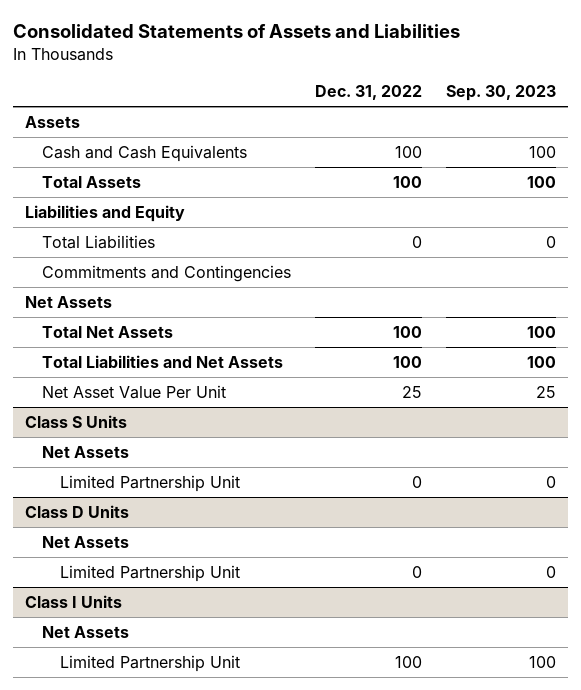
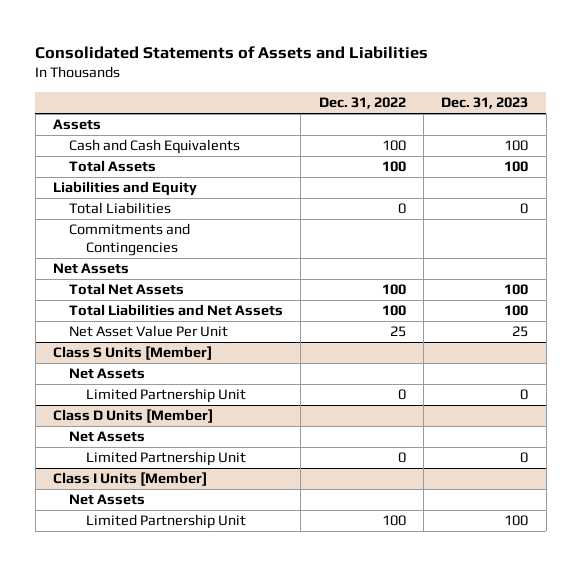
- | Dec. 31, 2022 | Sep. 30, 2023
+ | Dec. 31, 2022 | Dec. 31, 2023
- Class S Units
+ Class S Units [Member]
- Class D Units
+ Class D Units [Member]
- Class I Units
+ Class I Units [Member]

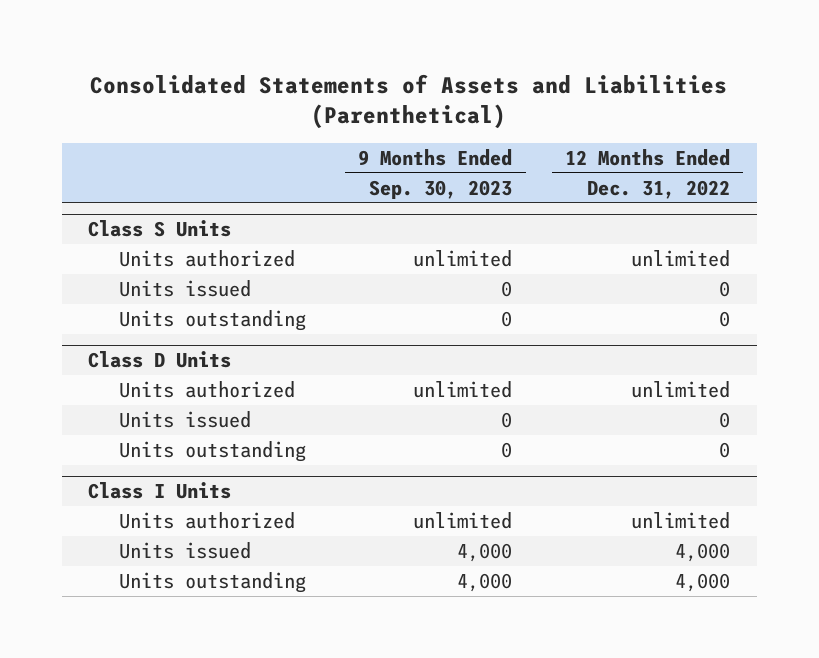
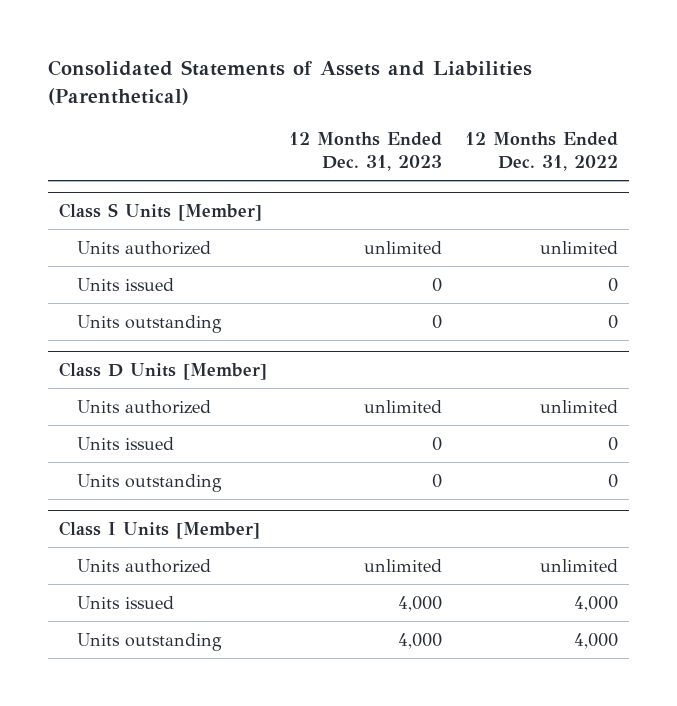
- | 9 Months Ended Sep. 30, 2023 | 12 Months Ended Dec. 31, 2022
+ | 12 Months Ended Dec. 31, 2023 | 12 Months Ended Dec. 31, 2022
- Class S Units
+ Class S Units [Member]
- Class D Units
+ Class D Units [Member]
- Class I Units
+ Class I Units [Member]

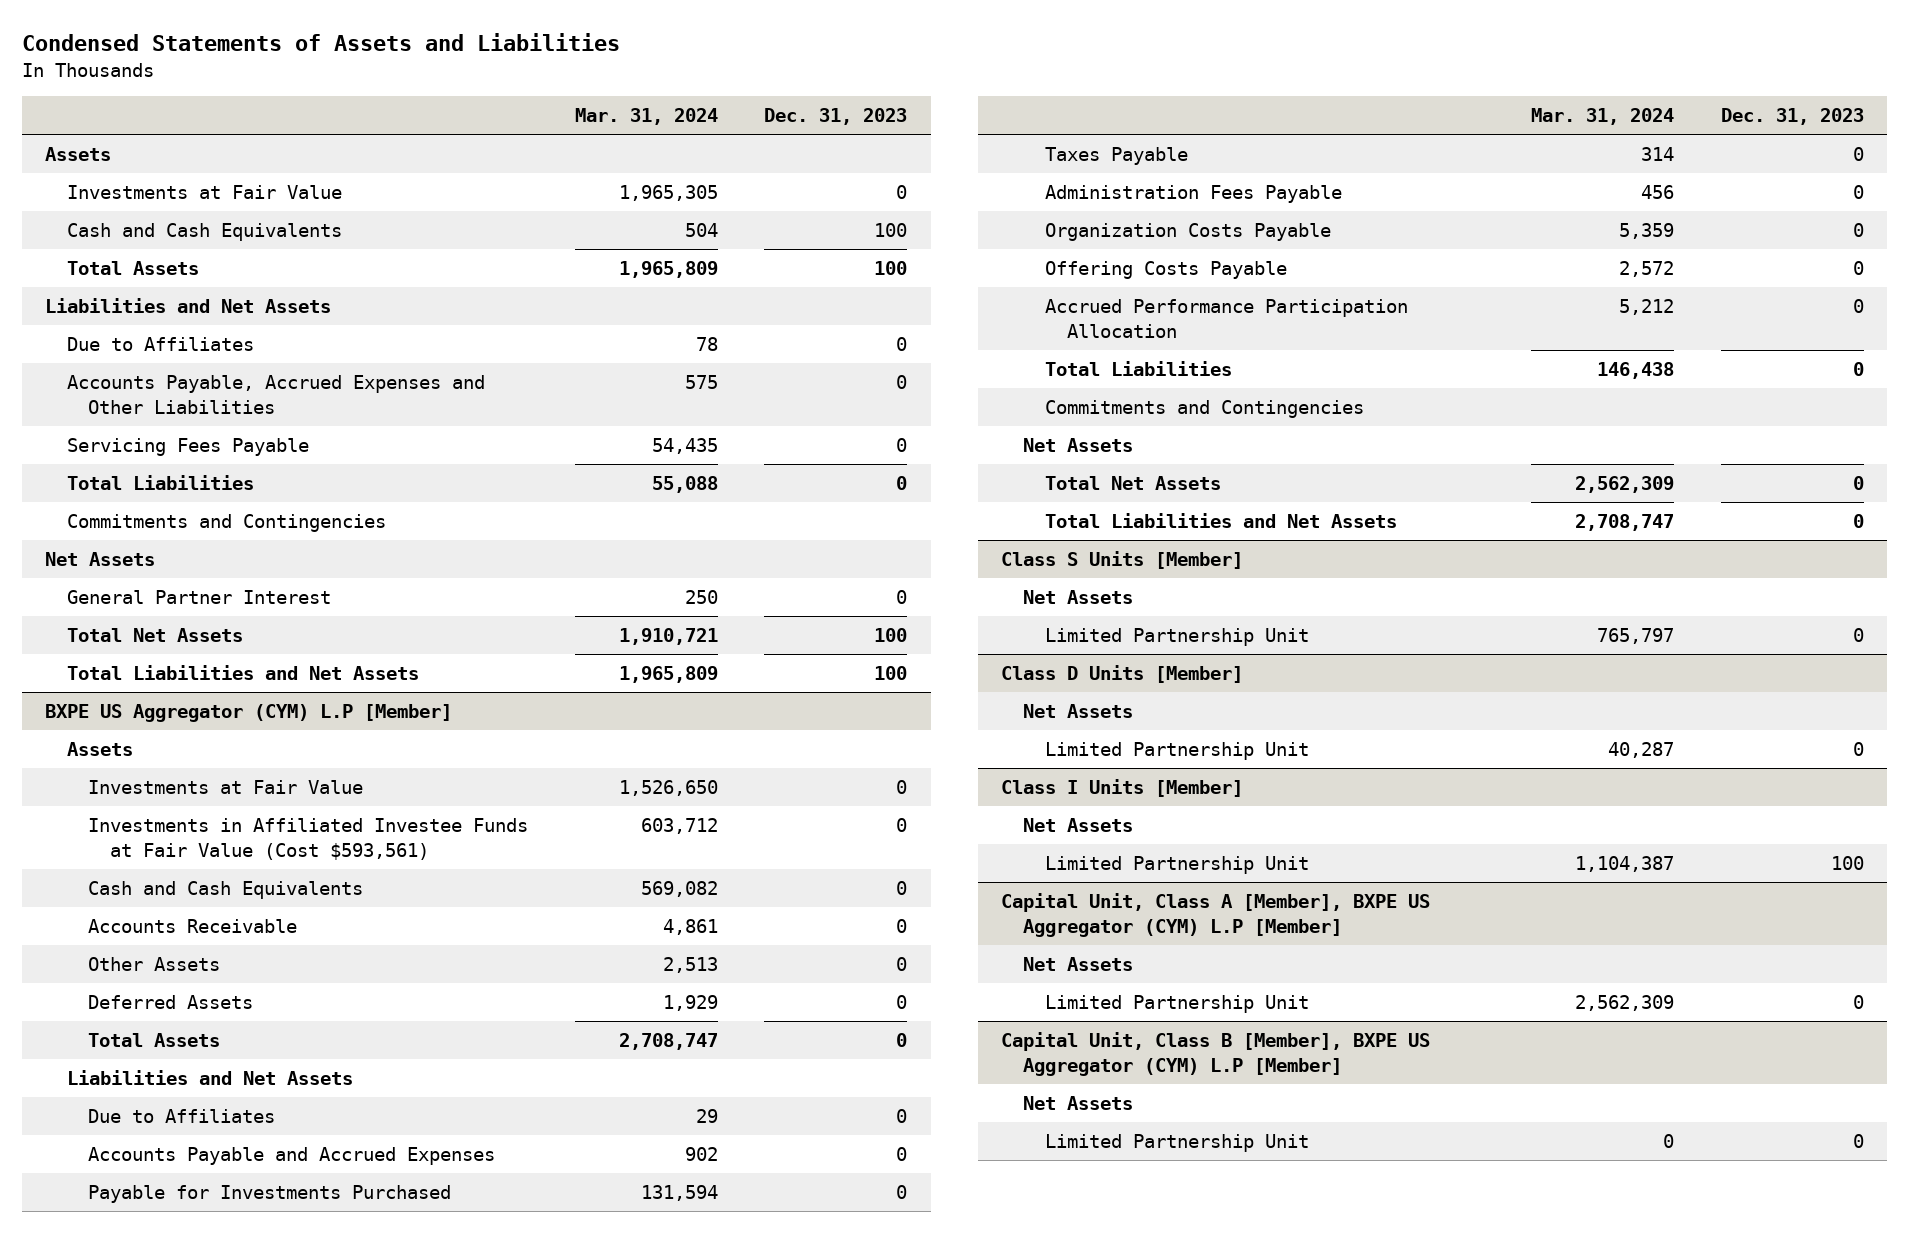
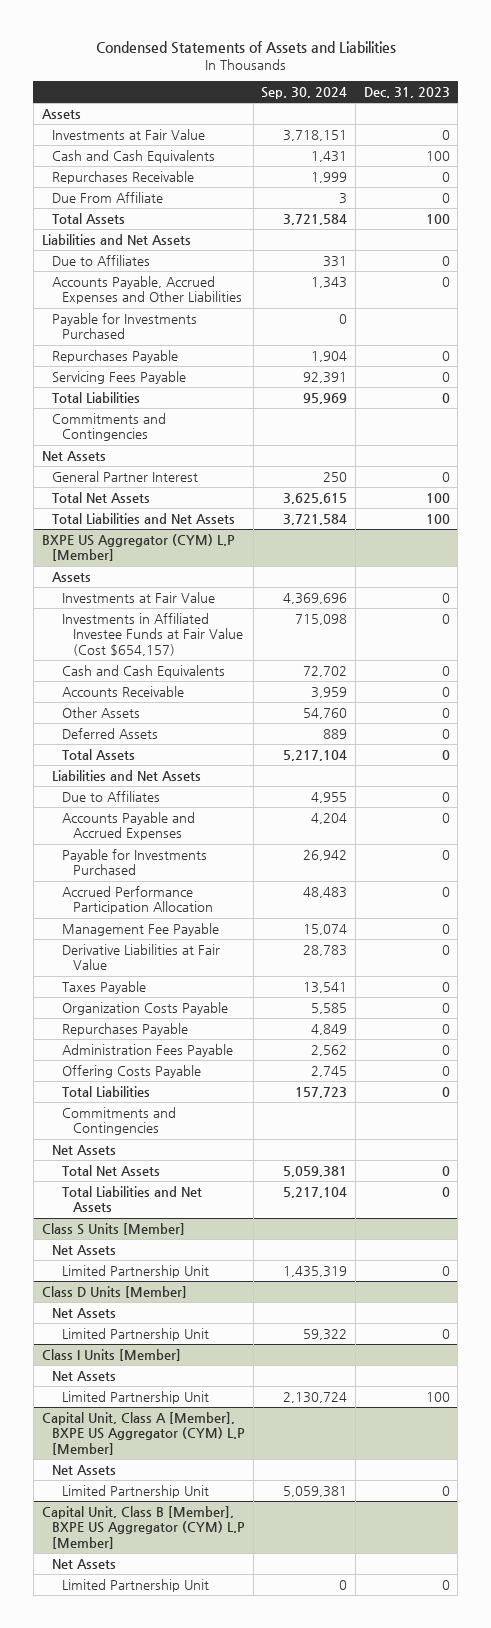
- | Mar. 31, 2024 | Dec. 31, 2023
+ | Sep. 30, 2024 | Dec. 31, 2023
+ Repurchases Receivable | 1,999 | 0
+ Due From Affiliate | 3 | 0
+ Payable for Investments Purchased | 0 |
+ Repurchases Payable | 1,904 | 0
@ BXPE US Aggregator (CYM) L.P [Member]
- Investments in Affiliated Investee Funds at Fair Value (Cost $593,561) | 603,712 | 0
+ Investments in Affiliated Investee Funds at Fair Value (Cost $654,157) | 715,098 | 0
moved up: Accrued Performance Participation Allocation | 48,483 | 0
+ Management Fee Payable | 15,074 | 0
+ Derivative Liabilities at Fair Value | 28,783 | 0
+ Repurchases Payable | 4,849 | 0
moved down: Administration Fees Payable | 2,562 | 0

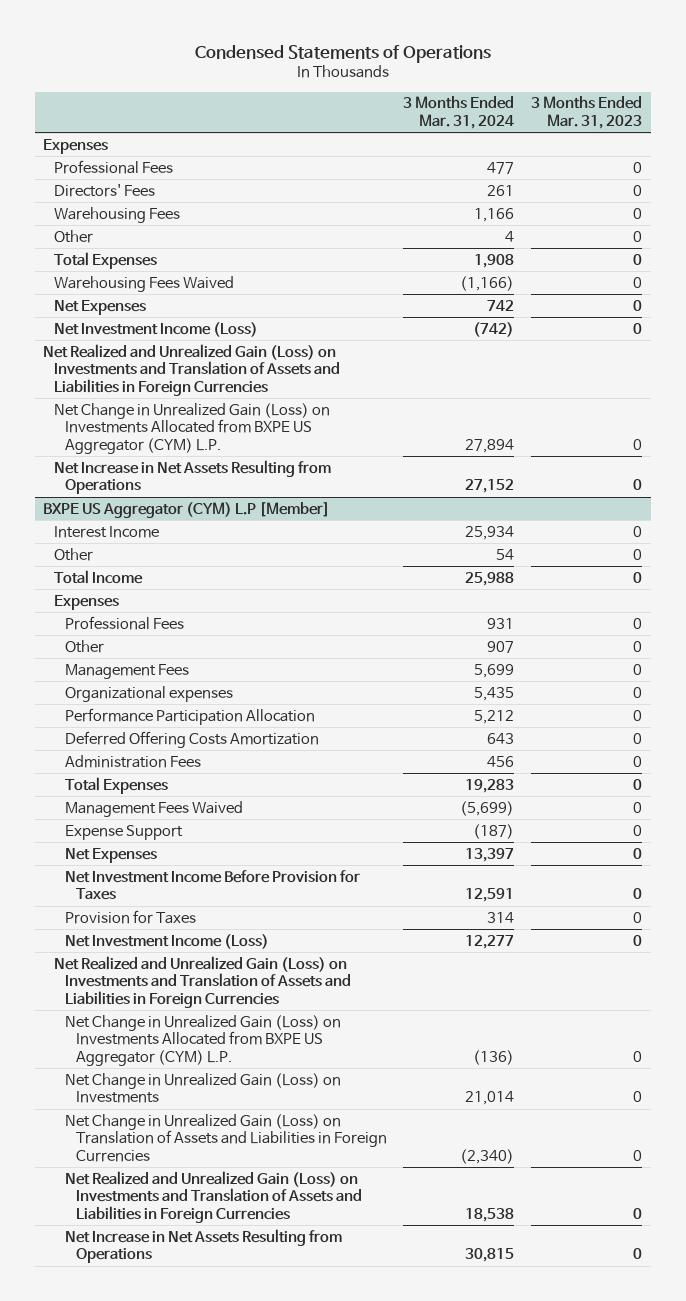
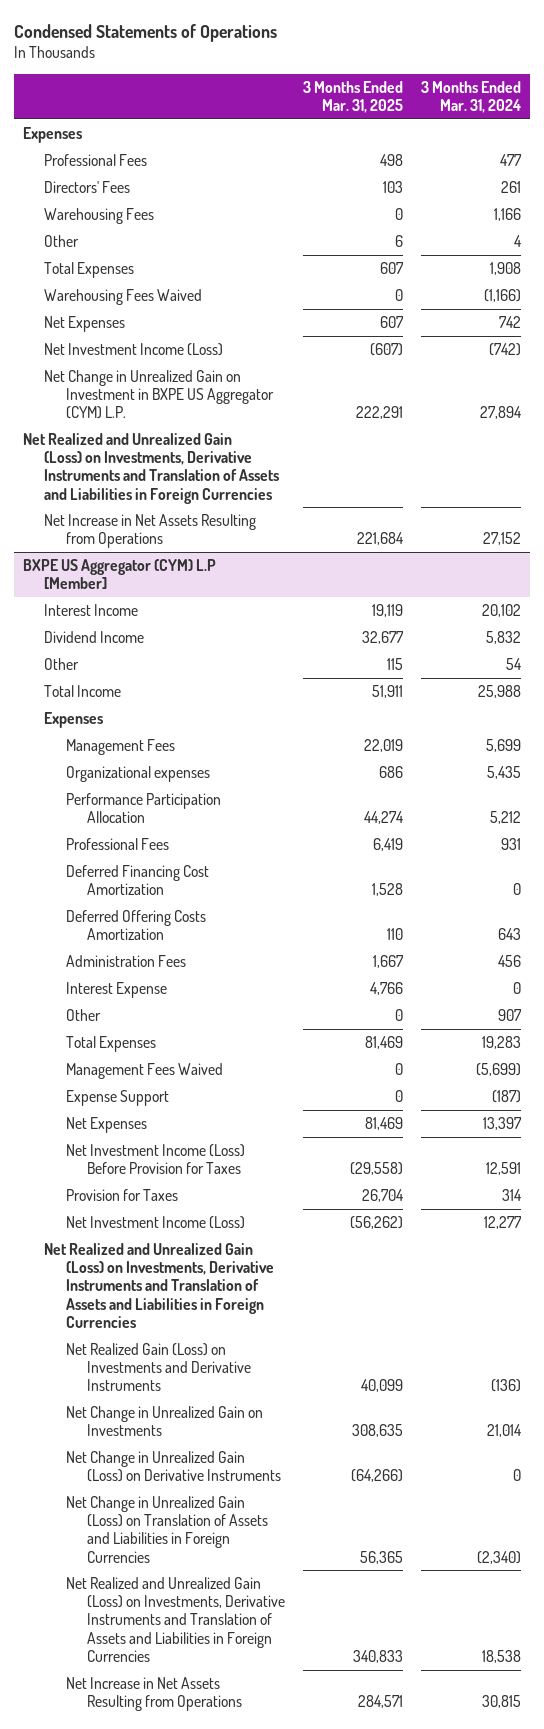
- | 3 Months Ended Mar. 31, 2024 | 3 Months Ended Mar. 31, 2023
+ | 3 Months Ended Mar. 31, 2025 | 3 Months Ended Mar. 31, 2024
- Net Realized and Unrealized Gain (Loss) on Investments and Translation of Assets and Liabilities in Foreign Currencies
- Net Change in Unrealized Gain (Loss) on Investments Allocated from BXPE US Aggregator (CYM) L.P. | 27,894 | 0
+ Net Change in Unrealized Gain on Investment in BXPE US Aggregator (CYM) L.P. | 222,291 | 27,894
+ Net Realized and Unrealized Gain (Loss) on Investments, Derivative Instruments and Translation of Assets and Liabilities in Foreign Currencies
@ BXPE US Aggregator (CYM) L.P [Member]
- Interest Income | 25,934 | 0
+ Interest Income | 19,119 | 20,102
+ Dividend Income | 32,677 | 5,832
moved down: Professional Fees | 6,419 | 931
+ Deferred Financing Cost Amortization | 1,528 | 0
+ Interest Expense | 4,766 | 0
moved down: Other | 0 | 907
- Net Investment Income Before Provision for Taxes | 12,591 | 0
+ Net Investment Income (Loss) Before Provision for Taxes | (29,558) | 12,591
- Net Realized and Unrealized Gain (Loss) on Investments and Translation of Assets and Liabilities in Foreign Currencies
- Net Change in Unrealized Gain (Loss) on Investments Allocated from BXPE US Aggregator (CYM) L.P. | (136) | 0
- Net Change in Unrealized Gain (Loss) on Investments | 21,014 | 0
+ Net Realized and Unrealized Gain (Loss) on Investments, Derivative Instruments and Translation of Assets and Liabilities in Foreign Currencies
+ Net Realized Gain (Loss) on Investments and Derivative Instruments | 40,099 | (136)
+ Net Change in Unrealized Gain on Investments | 308,635 | 21,014
+ Net Change in Unrealized Gain (Loss) on Derivative Instruments | (64,266) | 0
- Net Realized and Unrealized Gain (Loss) on Investments and Translation of Assets and Liabilities in Foreign Currencies | 18,538 | 0
+ Net Realized and Unrealized Gain (Loss) on Investments, Derivative Instruments and Translation of Assets and Liabilities in Foreign Currencies | 340,833 | 18,538

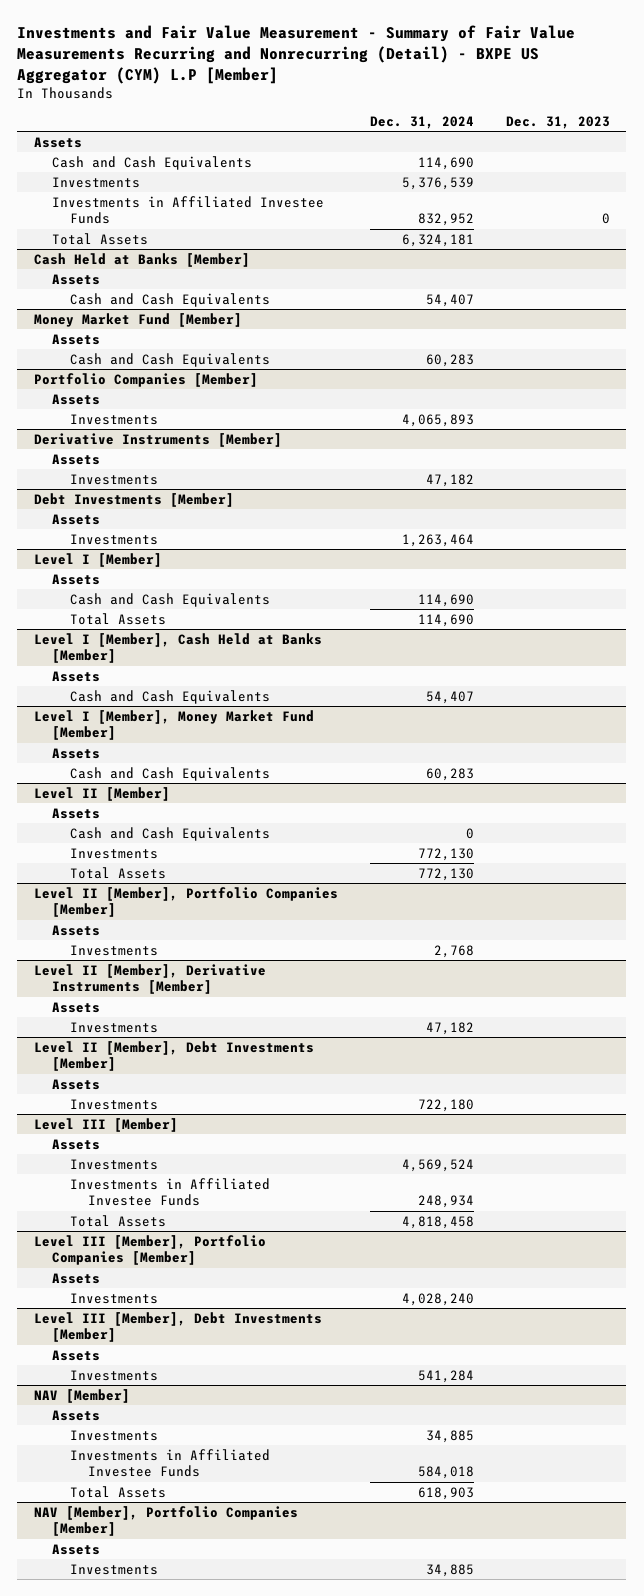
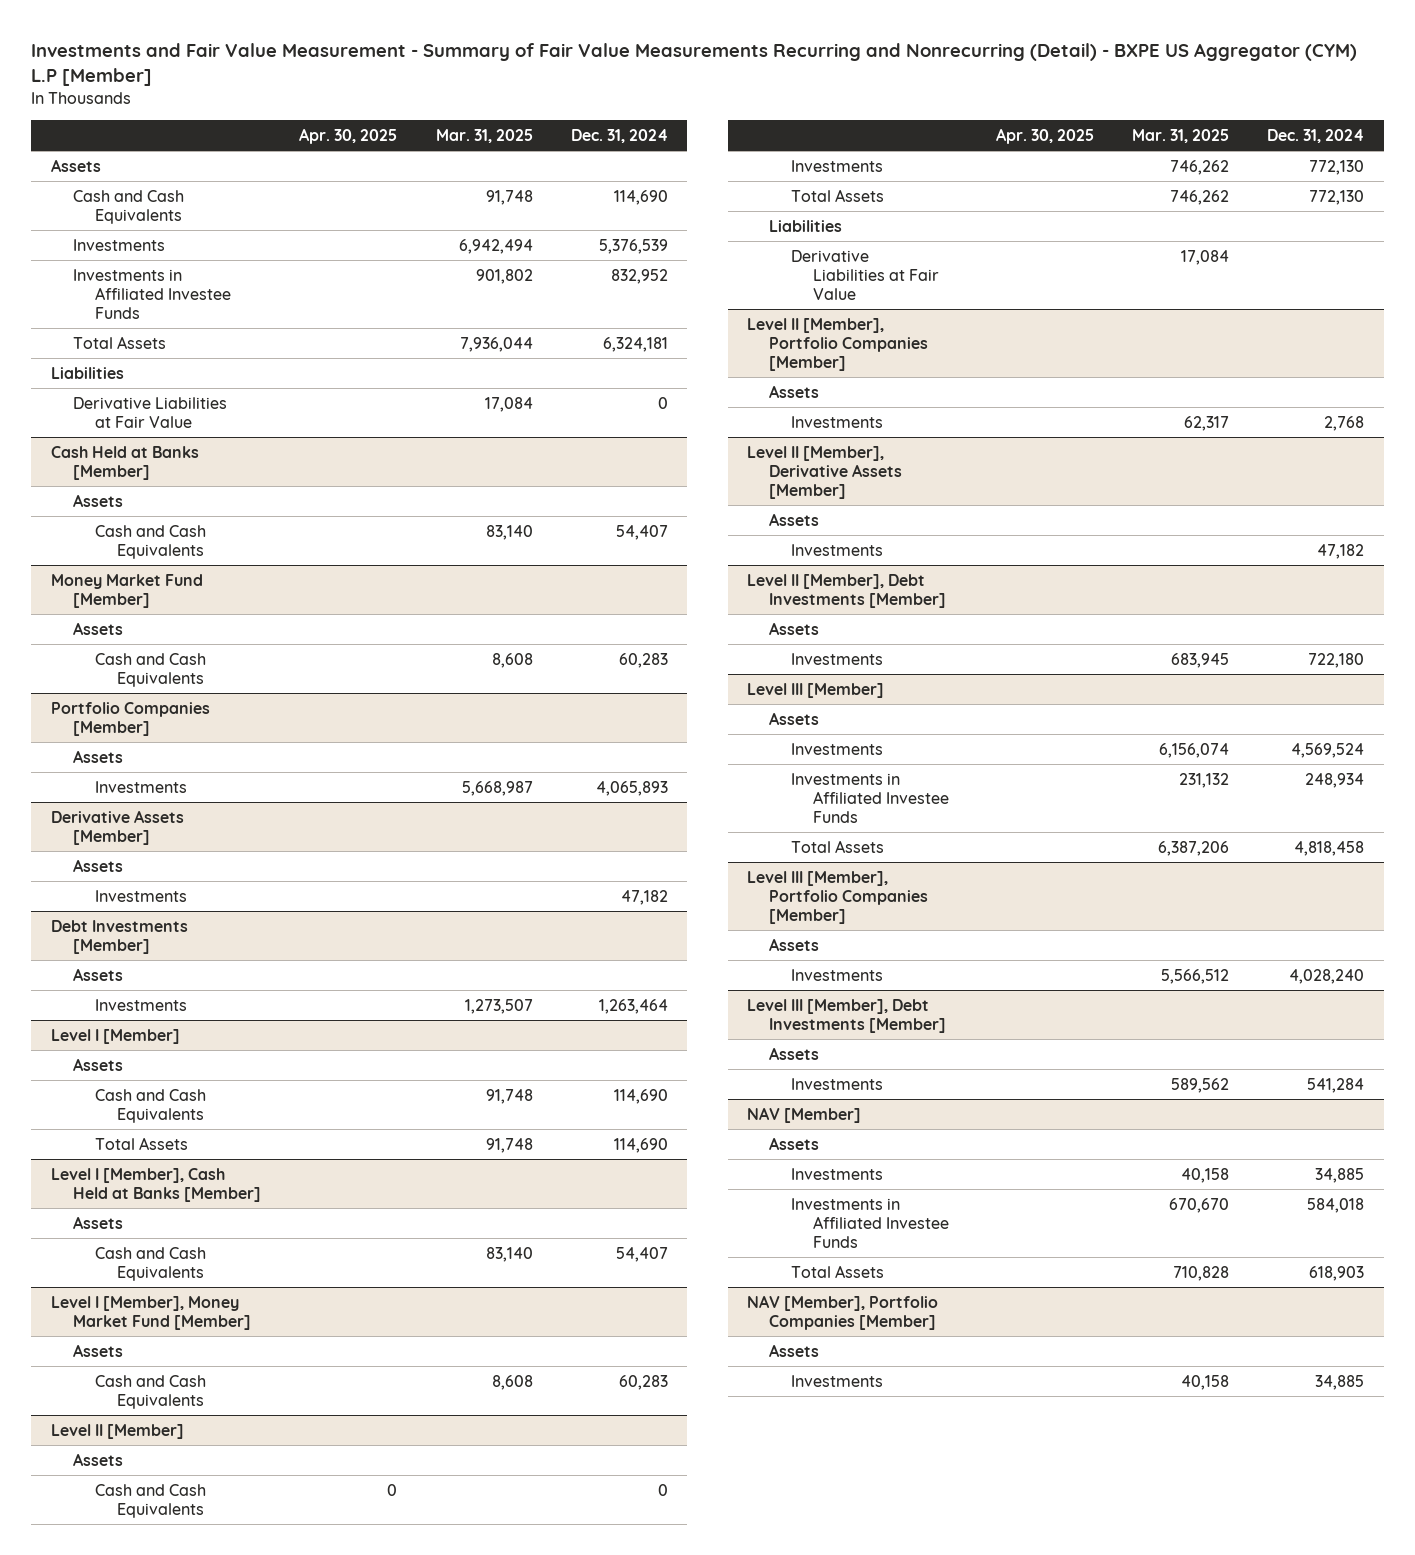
- | Dec. 31, 2024 | Dec. 31, 2023
+ | Apr. 30, 2025 | Mar. 31, 2025 | Dec. 31, 2024
+ Liabilities
+ Derivative Liabilities at Fair Value | | 17,084 | 0
- Derivative Instruments [Member]
+ Derivative Assets [Member]
@ Level II [Member]
+ Liabilities
+ Derivative Liabilities at Fair Value | | 17,084 |
- Level II [Member], Derivative Instruments [Member]
+ Level II [Member], Derivative Assets [Member]

